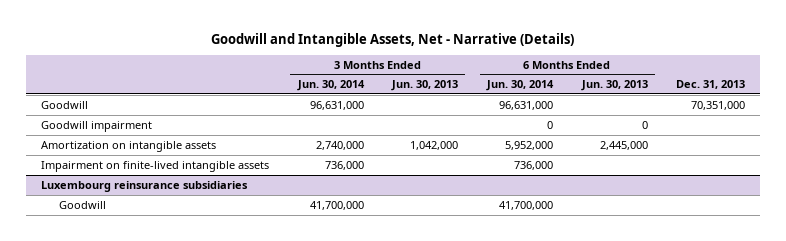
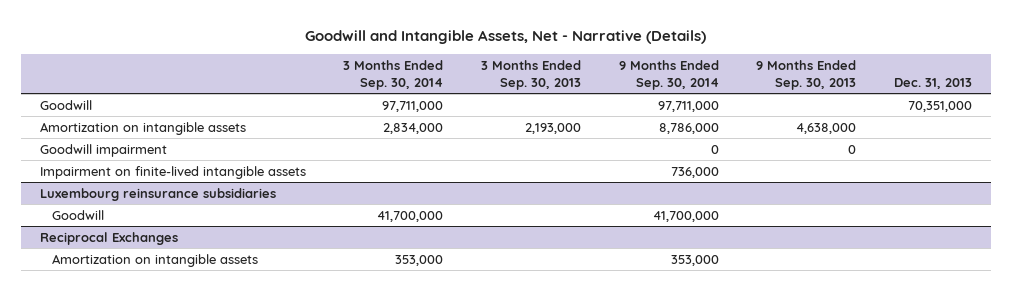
- | 3 Months Ended Jun. 30, 2014 | 3 Months Ended Jun. 30, 2013 | 6 Months Ended Jun. 30, 2014 | 6 Months Ended Jun. 30, 2013 | Dec. 31, 2013
+ | 3 Months Ended Sep. 30, 2014 | 3 Months Ended Sep. 30, 2013 | 9 Months Ended Sep. 30, 2014 | 9 Months Ended Sep. 30, 2013 | Dec. 31, 2013
moved down: Goodwill impairment | | | 0 | 0 |
+ Reciprocal Exchanges
+ Amortization on intangible assets | 353,000 | | 353,000 | |

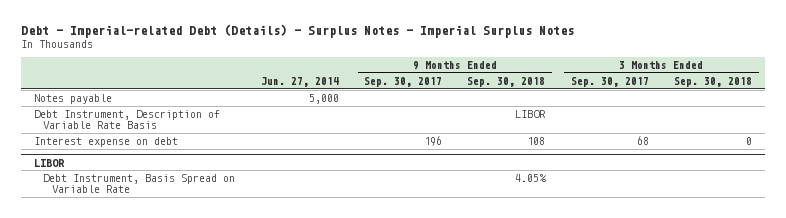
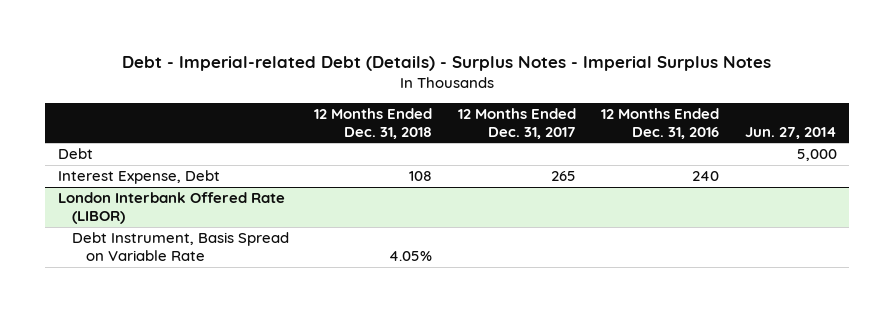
- | Jun. 27, 2014 | 9 Months Ended Sep. 30, 2017 | 9 Months Ended Sep. 30, 2018 | 3 Months Ended Sep. 30, 2017 | 3 Months Ended Sep. 30, 2018
+ | 12 Months Ended Dec. 31, 2018 | 12 Months Ended Dec. 31, 2017 | 12 Months Ended Dec. 31, 2016 | Jun. 27, 2014
- Notes payable | 5,000 | | | |
- Debt Instrument, Description of Variable Rate Basis | | | LIBOR | |
- Interest expense on debt | | 196 | 108 | 68 | 0
- LIBOR
+ Debt | | | | 5,000
+ Interest Expense, Debt | 108 | 265 | 240 |
+ London Interbank Offered Rate (LIBOR)

